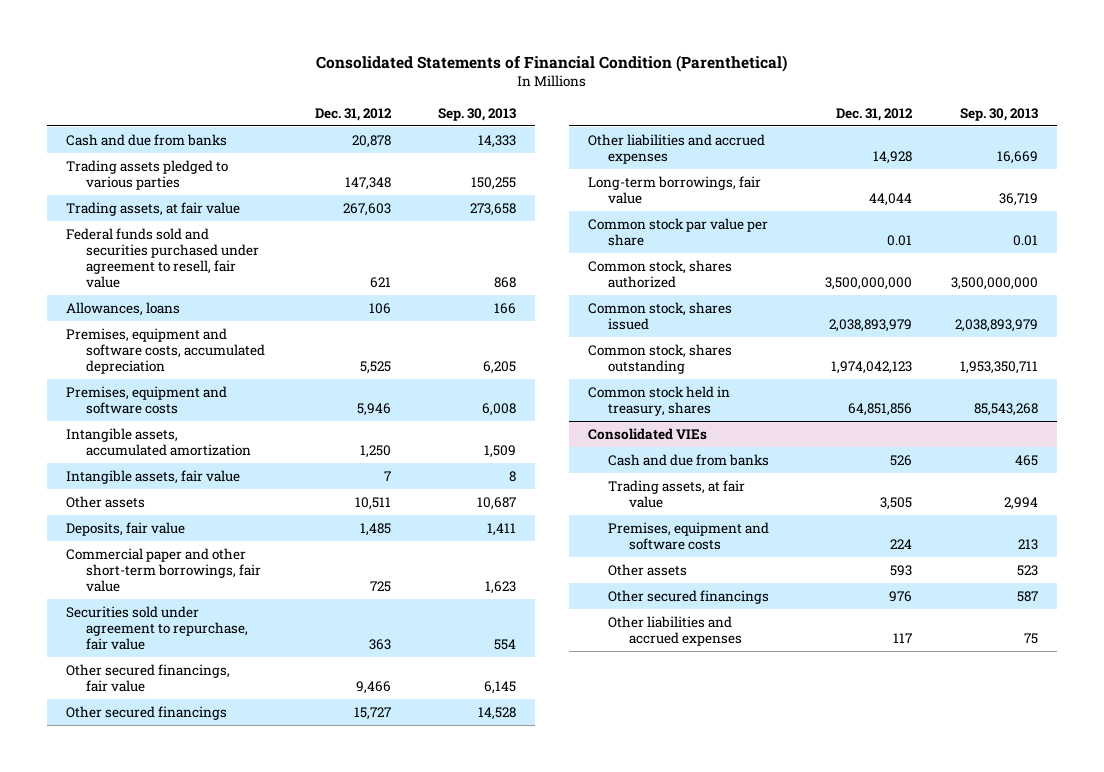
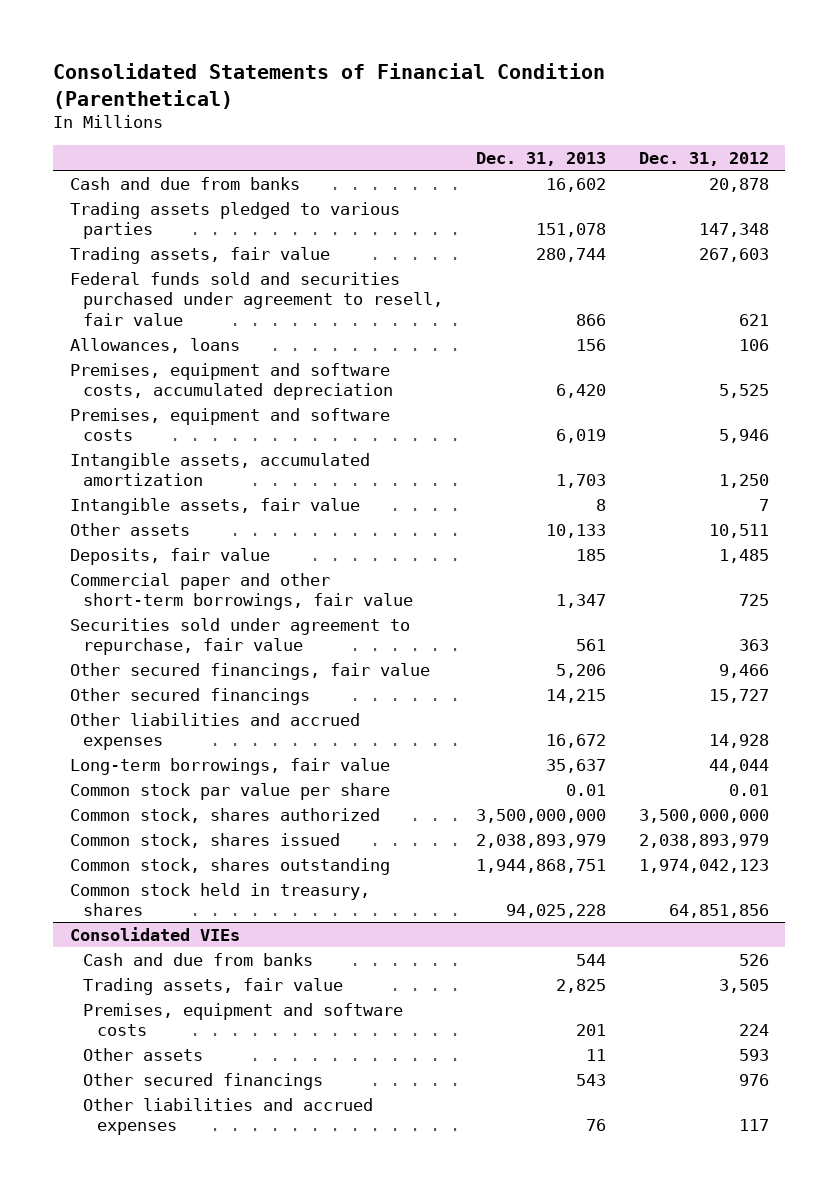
- | Dec. 31, 2012 | Sep. 30, 2013
+ | Dec. 31, 2013 | Dec. 31, 2012
- Trading assets, at fair value | 267,603 | 273,658
+ Trading assets, fair value | 280,744 | 267,603
@ Consolidated VIEs
- Trading assets, at fair value | 3,505 | 2,994
+ Trading assets, fair value | 2,825 | 3,505

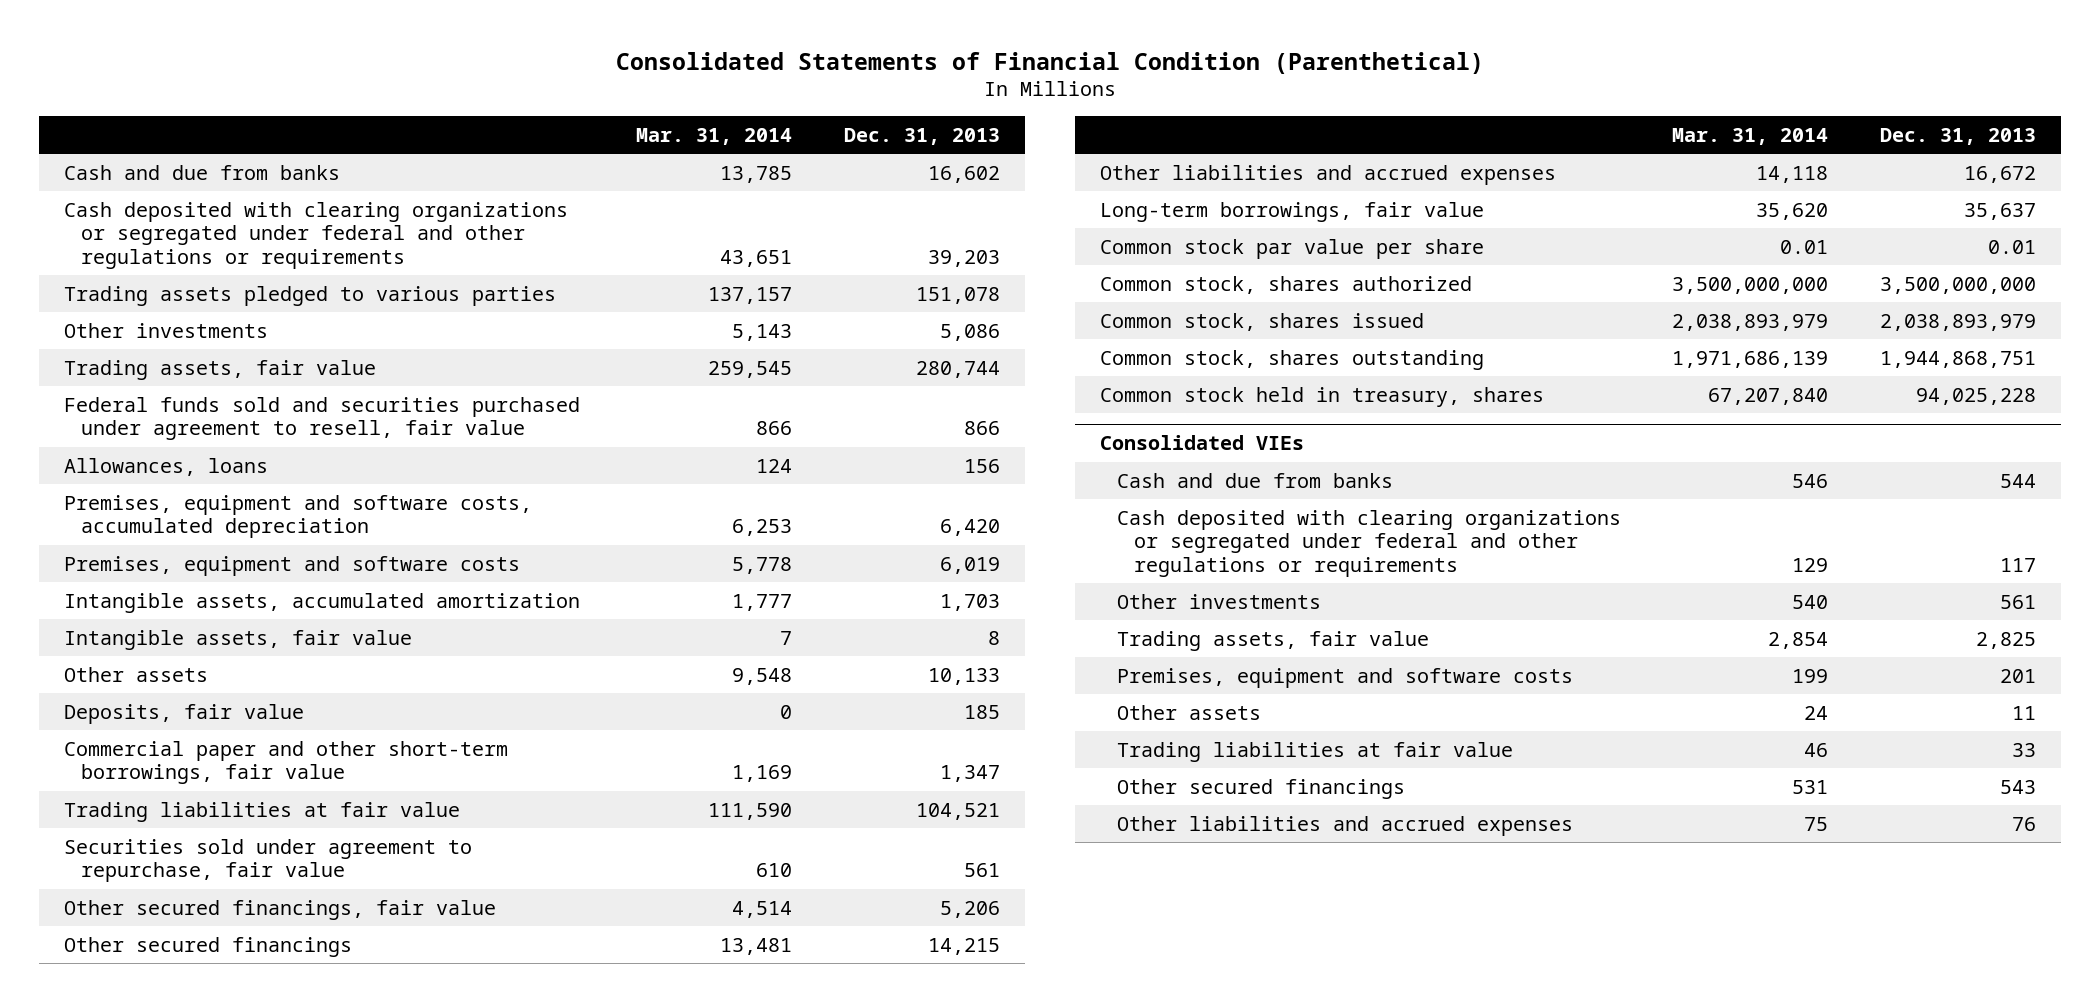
- | Dec. 31, 2013 | Dec. 31, 2012
+ | Mar. 31, 2014 | Dec. 31, 2013
+ Cash deposited with clearing organizations or segregated under federal and other regulations or requirements | 43,651 | 39,203
+ Other investments | 5,143 | 5,086
+ Trading liabilities at fair value | 111,590 | 104,521
@ Consolidated VIEs
+ Cash deposited with clearing organizations or segregated under federal and other regulations or requirements | 129 | 117
+ Other investments | 540 | 561
+ Trading liabilities at fair value | 46 | 33

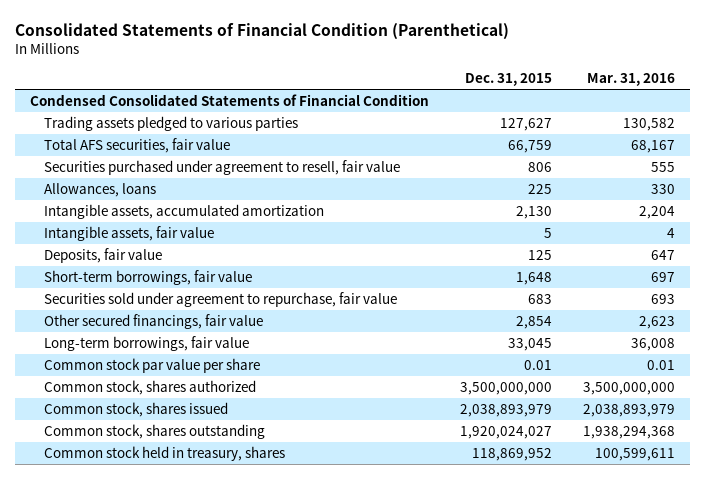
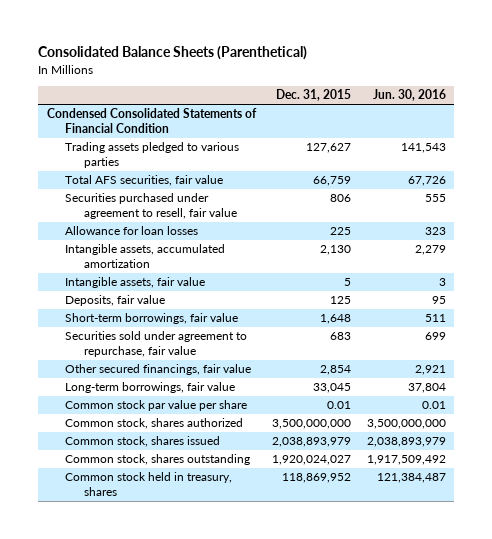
- Consolidated Statements of Financial Condition (Parenthetical)
+ Consolidated Balance Sheets (Parenthetical)
- | Dec. 31, 2015 | Mar. 31, 2016
+ | Dec. 31, 2015 | Jun. 30, 2016
- Allowances, loans | 225 | 330
+ Allowance for loan losses | 225 | 323

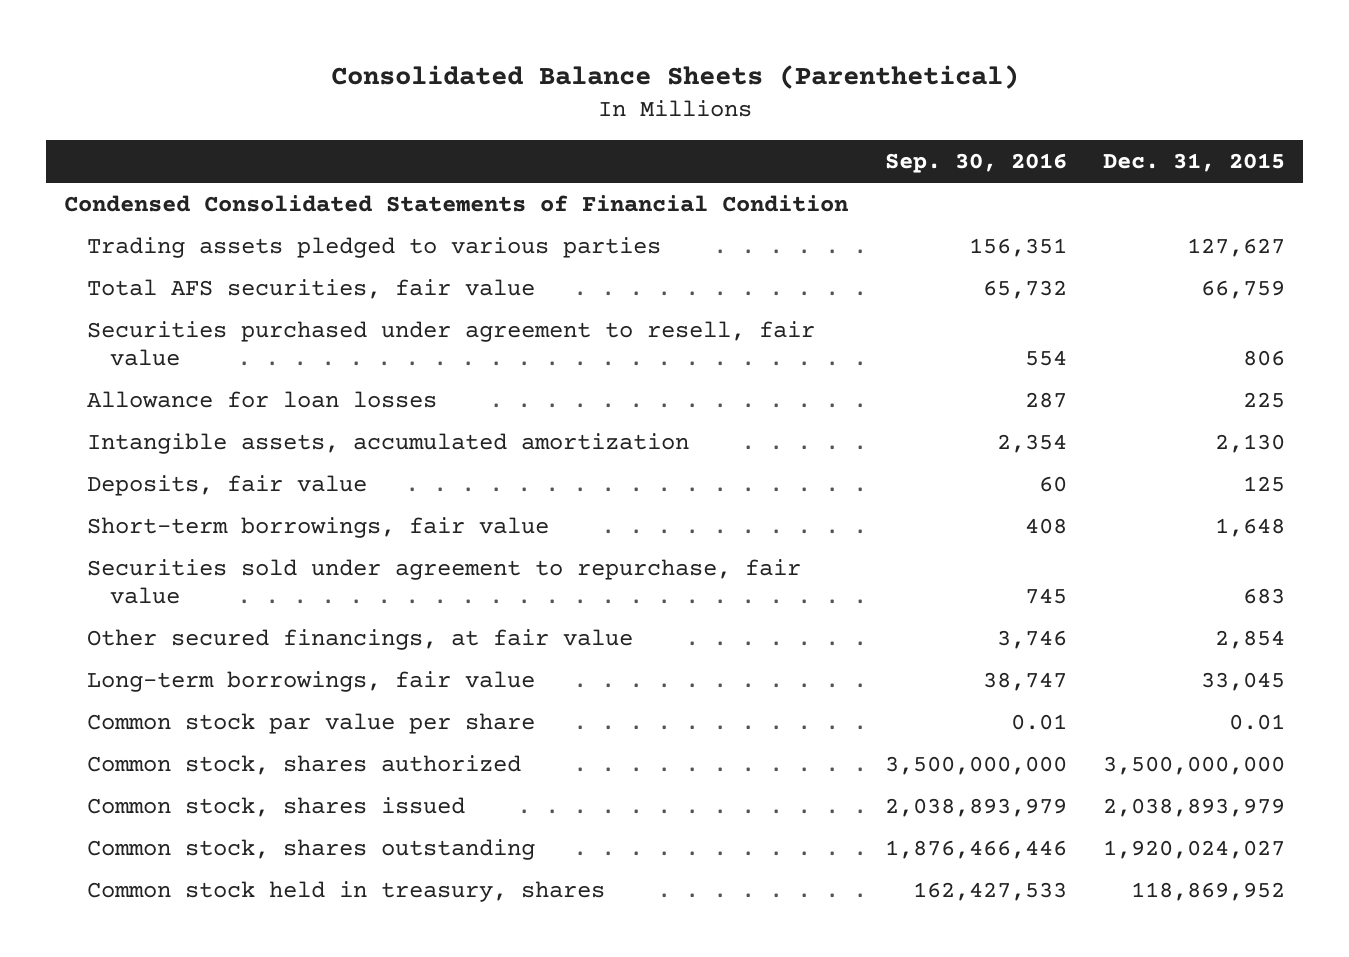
- | Dec. 31, 2015 | Jun. 30, 2016
+ | Sep. 30, 2016 | Dec. 31, 2015
- Intangible assets, fair value | 5 | 3
- Other secured financings, fair value | 2,854 | 2,921
+ Other secured financings, at fair value | 3,746 | 2,854

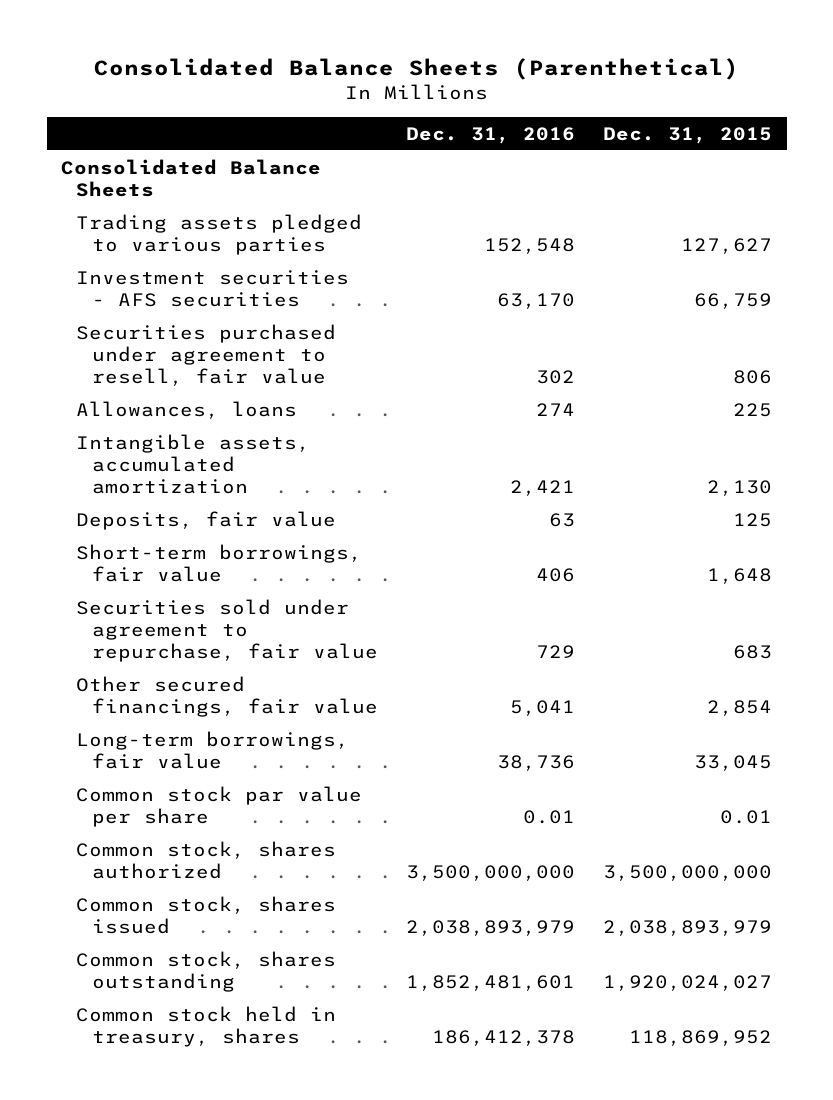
- | Sep. 30, 2016 | Dec. 31, 2015
+ | Dec. 31, 2016 | Dec. 31, 2015
- Condensed Consolidated Statements of Financial Condition
+ Consolidated Balance Sheets
- Total AFS securities, fair value | 65,732 | 66,759
+ Investment securities - AFS securities | 63,170 | 66,759
- Allowance for loan losses | 287 | 225
+ Allowances, loans | 274 | 225
- Other secured financings, at fair value | 3,746 | 2,854
+ Other secured financings, fair value | 5,041 | 2,854

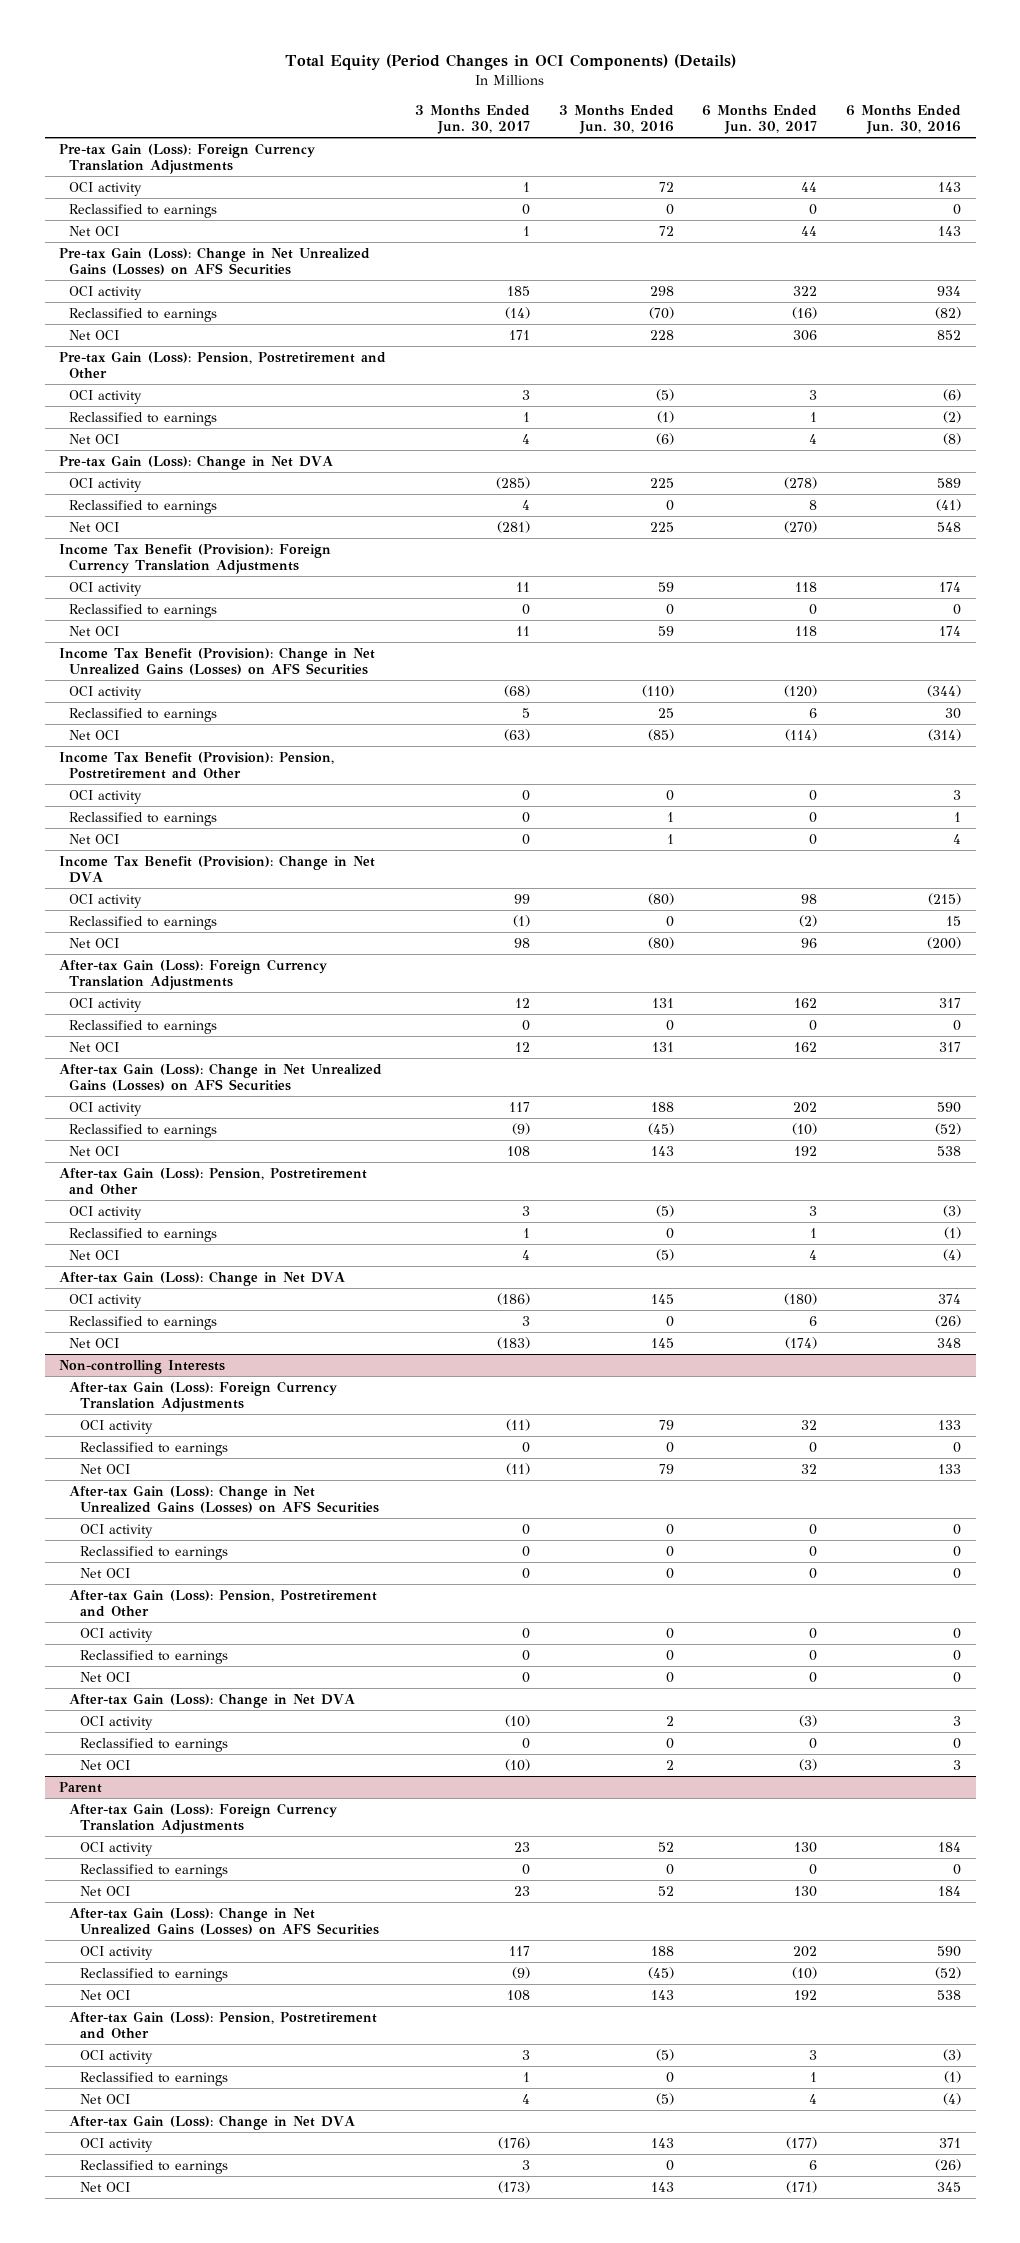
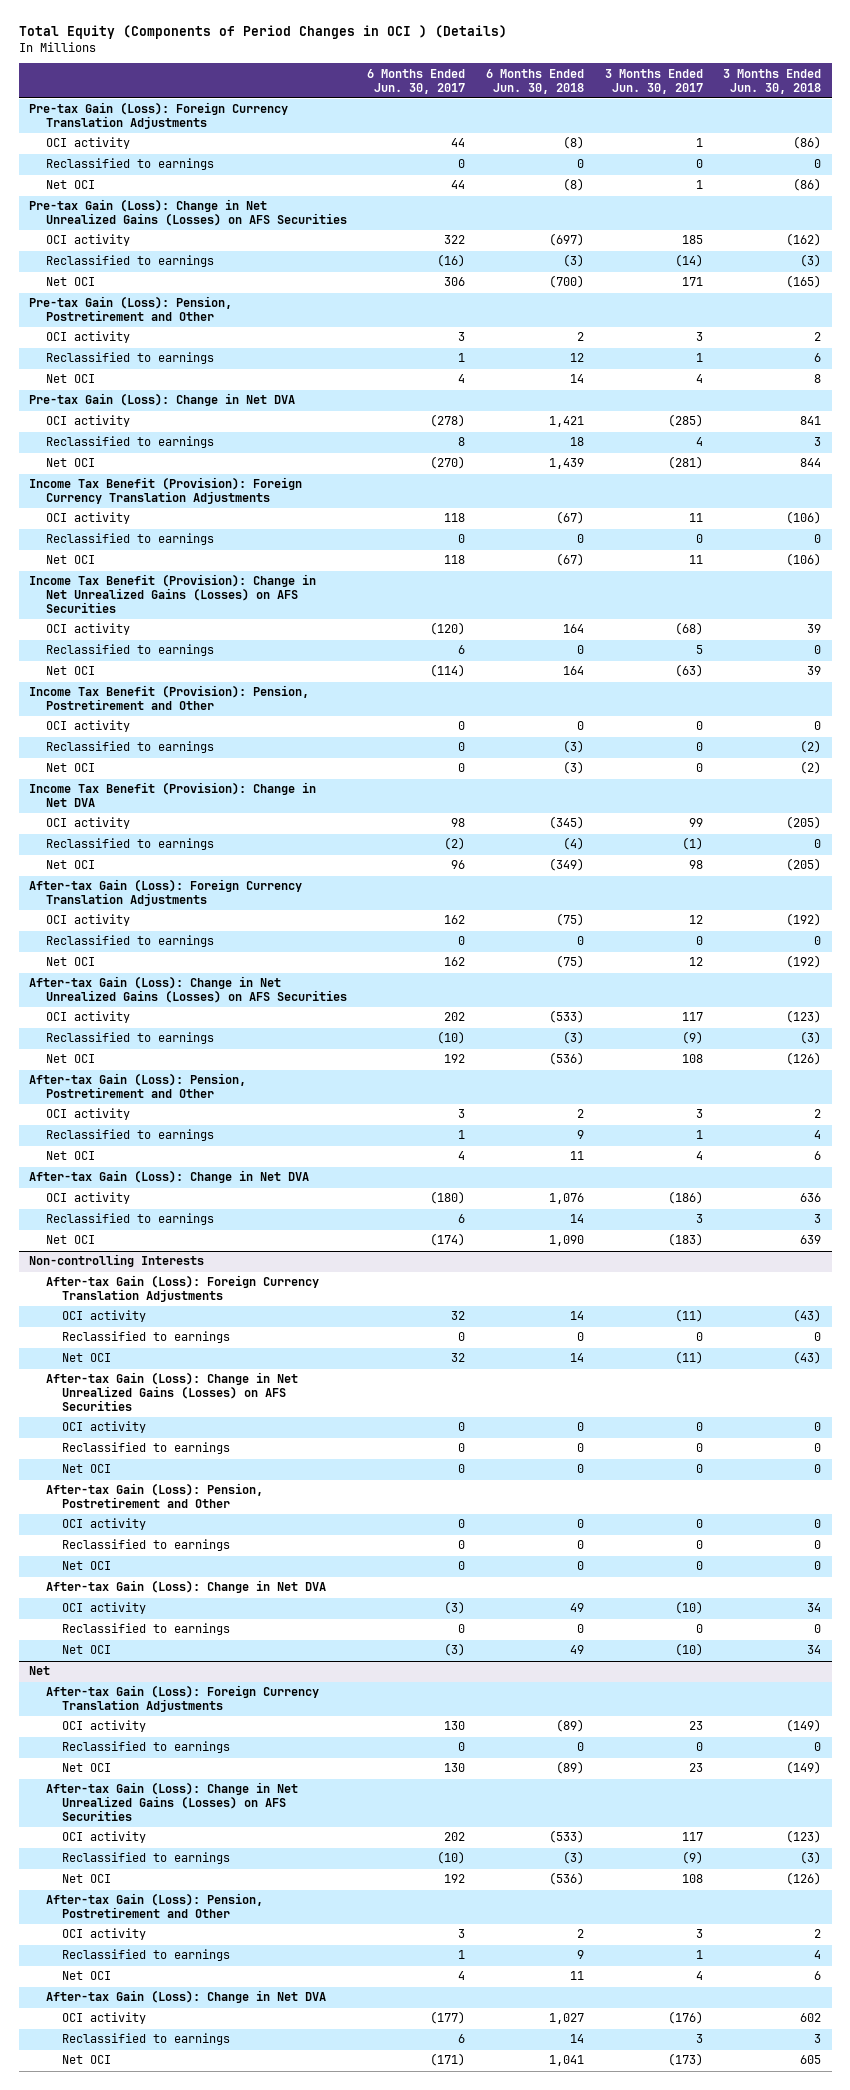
- Total Equity (Period Changes in OCI Components) (Details)
+ Total Equity (Components of Period Changes in OCI ) (Details)
- | 3 Months Ended Jun. 30, 2017 | 3 Months Ended Jun. 30, 2016 | 6 Months Ended Jun. 30, 2017 | 6 Months Ended Jun. 30, 2016
+ | 6 Months Ended Jun. 30, 2017 | 6 Months Ended Jun. 30, 2018 | 3 Months Ended Jun. 30, 2017 | 3 Months Ended Jun. 30, 2018
- Parent
+ Net

